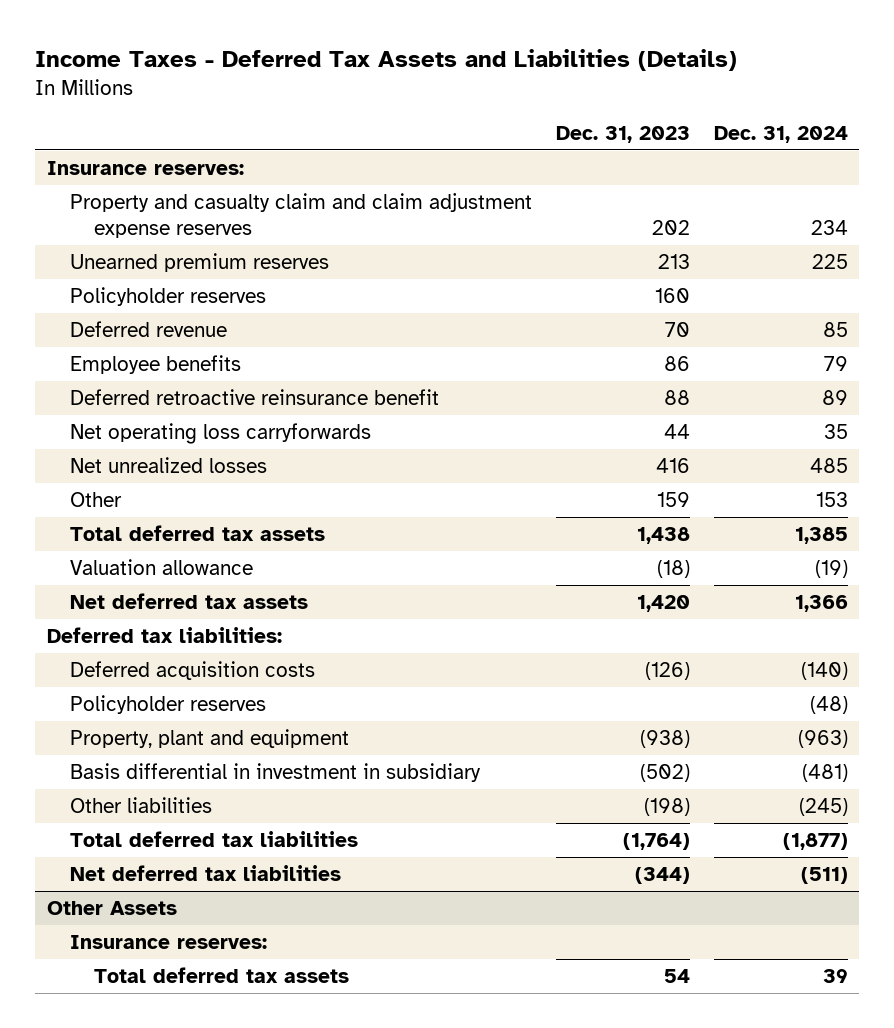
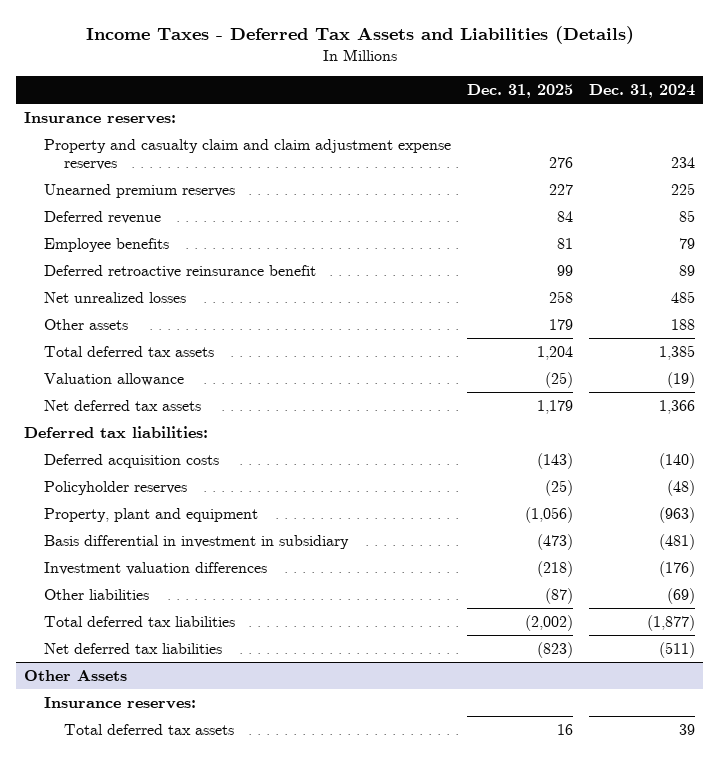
- | Dec. 31, 2023 | Dec. 31, 2024
+ | Dec. 31, 2025 | Dec. 31, 2024
- Policyholder reserves | 160 |
- Net operating loss carryforwards | 44 | 35
- Other | 159 | 153
+ Other assets | 179 | 188
- Other liabilities | (198) | (245)
+ Investment valuation differences | (218) | (176)
+ Other liabilities | (87) | (69)

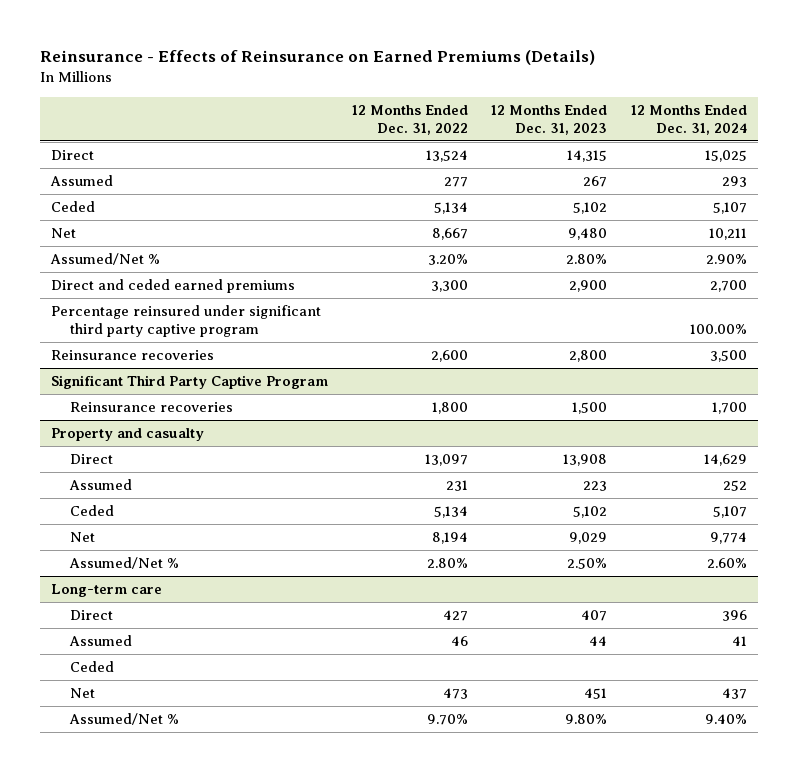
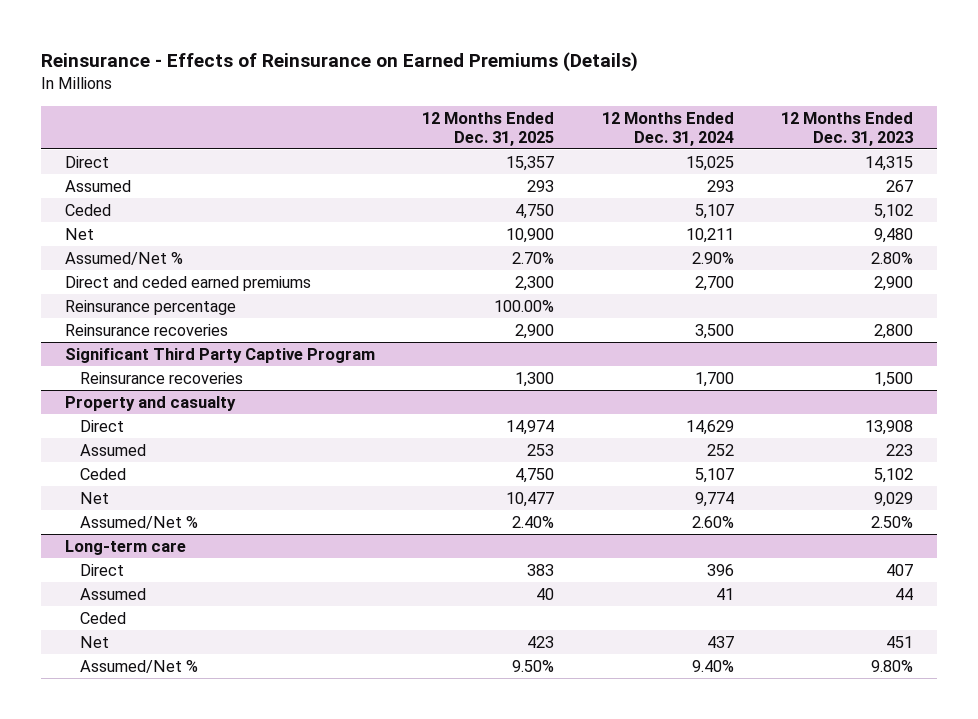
- | 12 Months Ended Dec. 31, 2022 | 12 Months Ended Dec. 31, 2023 | 12 Months Ended Dec. 31, 2024
+ | 12 Months Ended Dec. 31, 2025 | 12 Months Ended Dec. 31, 2024 | 12 Months Ended Dec. 31, 2023
- Percentage reinsured under significant third party captive program | | | 100.00%
+ Reinsurance percentage | 100.00% | |

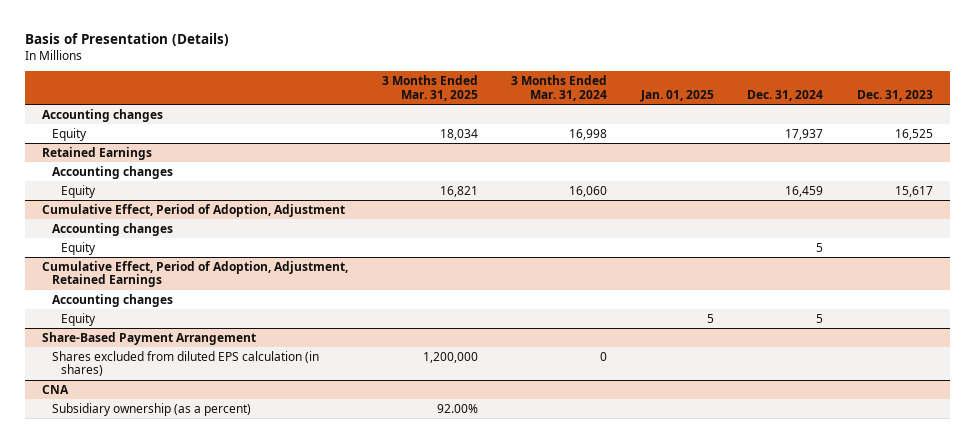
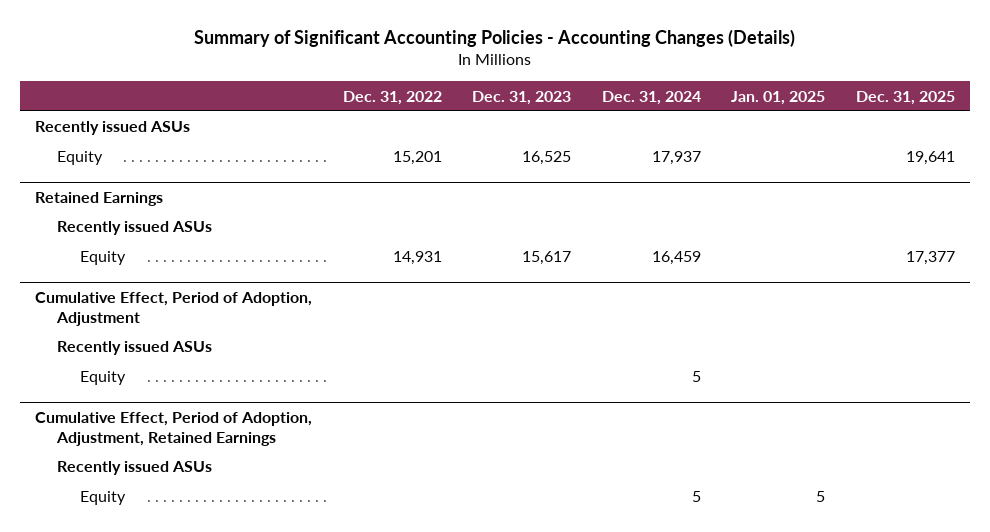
- Basis of Presentation (Details)
+ Summary of Significant Accounting Policies - Accounting Changes (Details)
- | 3 Months Ended Mar. 31, 2025 | 3 Months Ended Mar. 31, 2024 | Jan. 01, 2025 | Dec. 31, 2024 | Dec. 31, 2023
+ | Dec. 31, 2022 | Dec. 31, 2023 | Dec. 31, 2024 | Jan. 01, 2025 | Dec. 31, 2025
- Accounting changes
+ Recently issued ASUs
@ Retained Earnings
- Accounting changes
+ Recently issued ASUs
@ Cumulative Effect, Period of Adoption, Adjustment
- Accounting changes
+ Recently issued ASUs
@ Cumulative Effect, Period of Adoption, Adjustment, Retained Earnings
- Accounting changes
+ Recently issued ASUs
- Share-Based Payment Arrangement
- Shares excluded from diluted EPS calculation (in shares) | 1,200,000 | 0 | | |
- CNA
- Subsidiary ownership (as a percent) | 92.00% | | | |

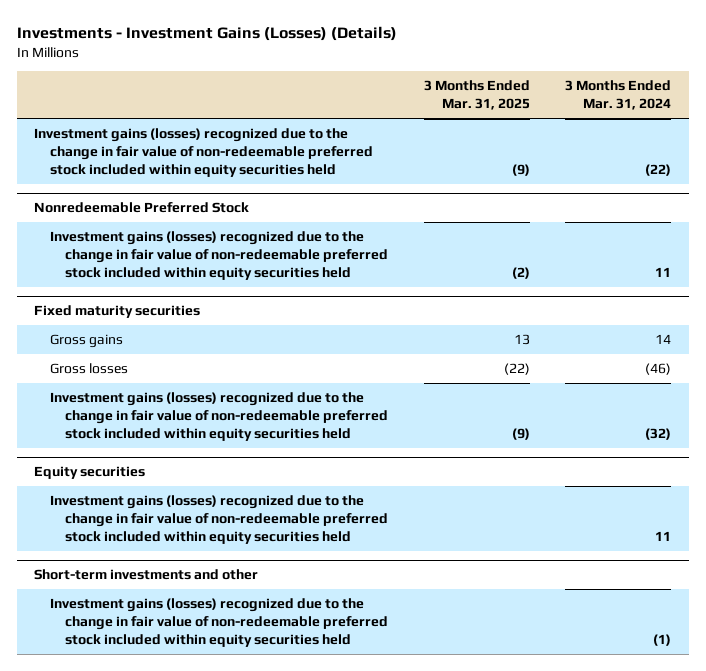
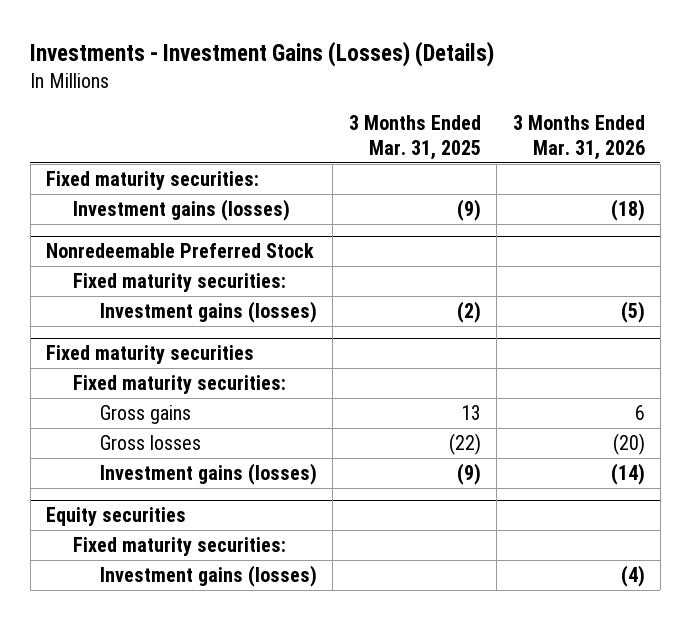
- | 3 Months Ended Mar. 31, 2025 | 3 Months Ended Mar. 31, 2024
+ | 3 Months Ended Mar. 31, 2025 | 3 Months Ended Mar. 31, 2026
- Investment gains (losses) recognized due to the change in fair value of non-redeemable preferred stock included within equity securities held | (9) | (22)
+ Fixed maturity securities:
+ Investment gains (losses) | (9) | (18)
@ Nonredeemable Preferred Stock
- Investment gains (losses) recognized due to the change in fair value of non-redeemable preferred stock included within equity securities held | (2) | 11
+ Fixed maturity securities:
+ Investment gains (losses) | (2) | (5)
@ Fixed maturity securities
+ Fixed maturity securities:
- Investment gains (losses) recognized due to the change in fair value of non-redeemable preferred stock included within equity securities held | (9) | (32)
+ Investment gains (losses) | (9) | (14)
@ Equity securities
- Investment gains (losses) recognized due to the change in fair value of non-redeemable preferred stock included within equity securities held | | 11
- Short-term investments and other
- Investment gains (losses) recognized due to the change in fair value of non-redeemable preferred stock included within equity securities held | | (1)
@ Equity securities
+ Fixed maturity securities:
+ Investment gains (losses) | | (4)

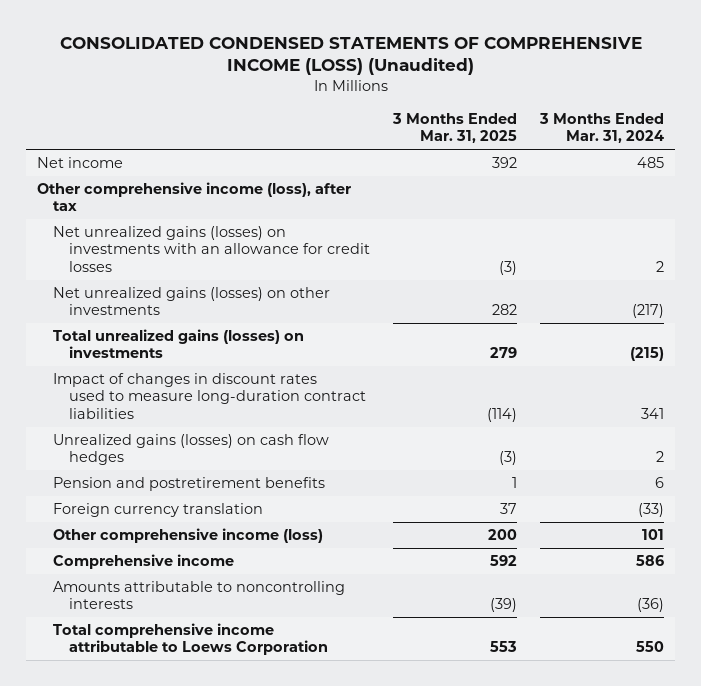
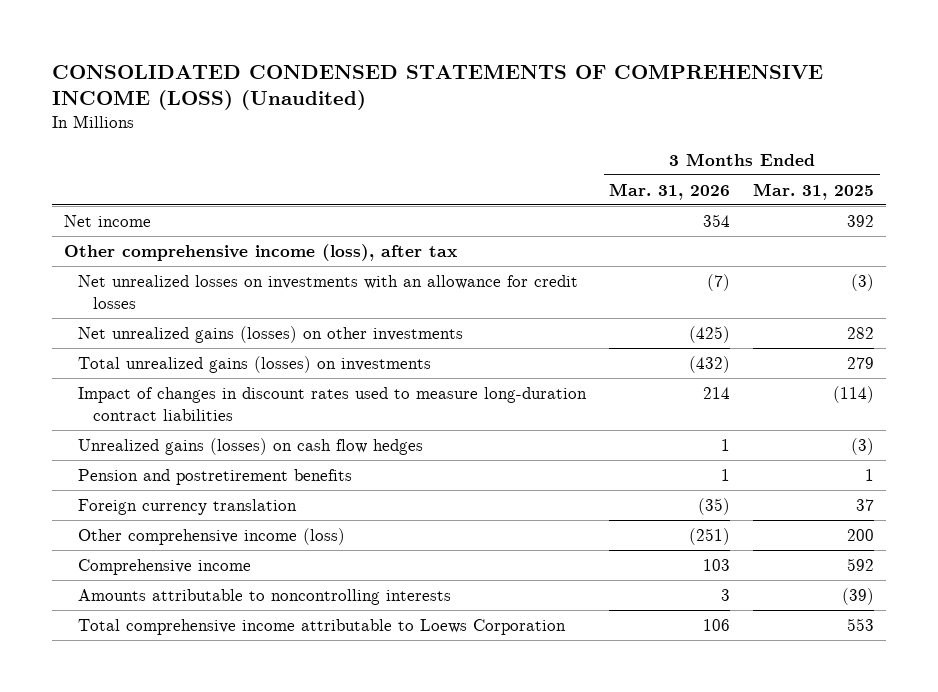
- | 3 Months Ended Mar. 31, 2025 | 3 Months Ended Mar. 31, 2024
+ | 3 Months Ended Mar. 31, 2026 | 3 Months Ended Mar. 31, 2025
- Net unrealized gains (losses) on investments with an allowance for credit losses | (3) | 2
+ Net unrealized losses on investments with an allowance for credit losses | (7) | (3)

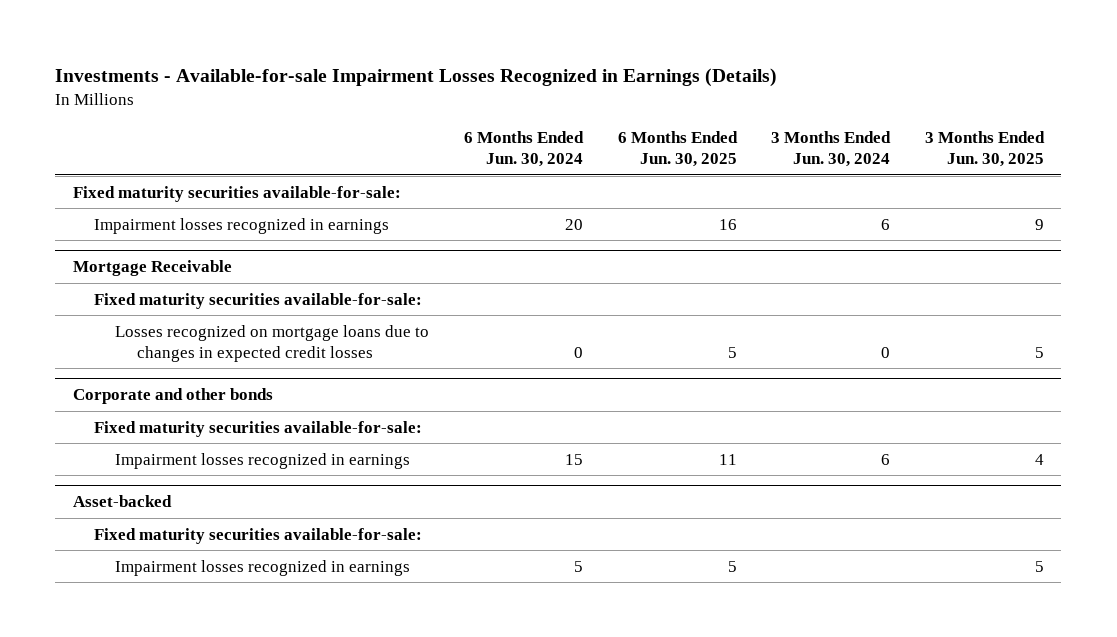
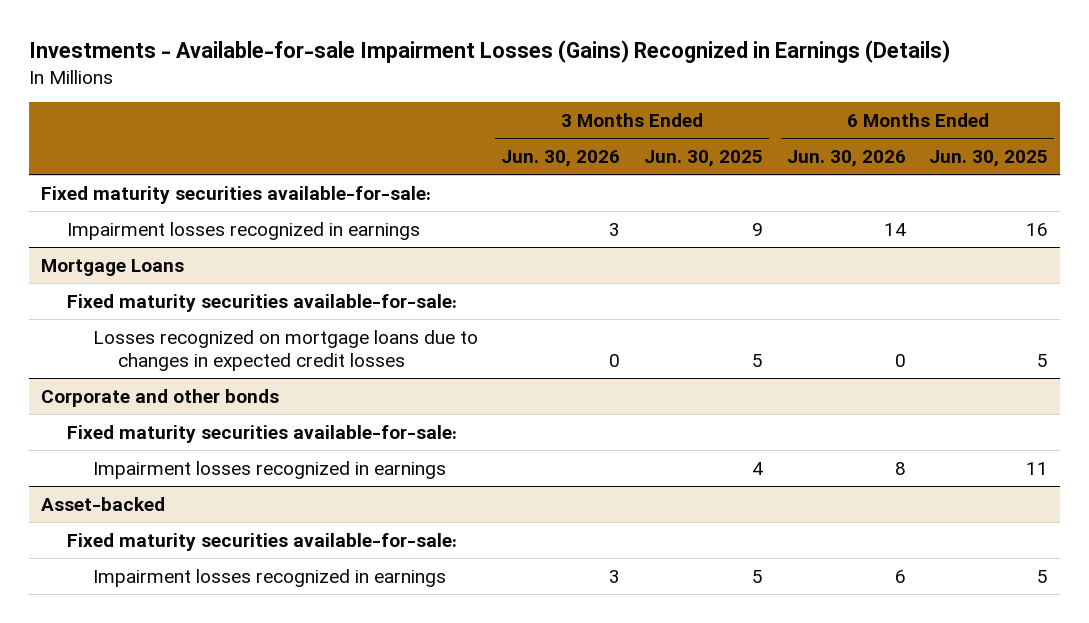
- Investments - Available-for-sale Impairment Losses Recognized in Earnings (Details)
+ Investments - Available-for-sale Impairment Losses (Gains) Recognized in Earnings (Details)
- | 6 Months Ended Jun. 30, 2024 | 6 Months Ended Jun. 30, 2025 | 3 Months Ended Jun. 30, 2024 | 3 Months Ended Jun. 30, 2025
+ | 3 Months Ended Jun. 30, 2026 | 3 Months Ended Jun. 30, 2025 | 6 Months Ended Jun. 30, 2026 | 6 Months Ended Jun. 30, 2025
- Mortgage Receivable
+ Mortgage Loans

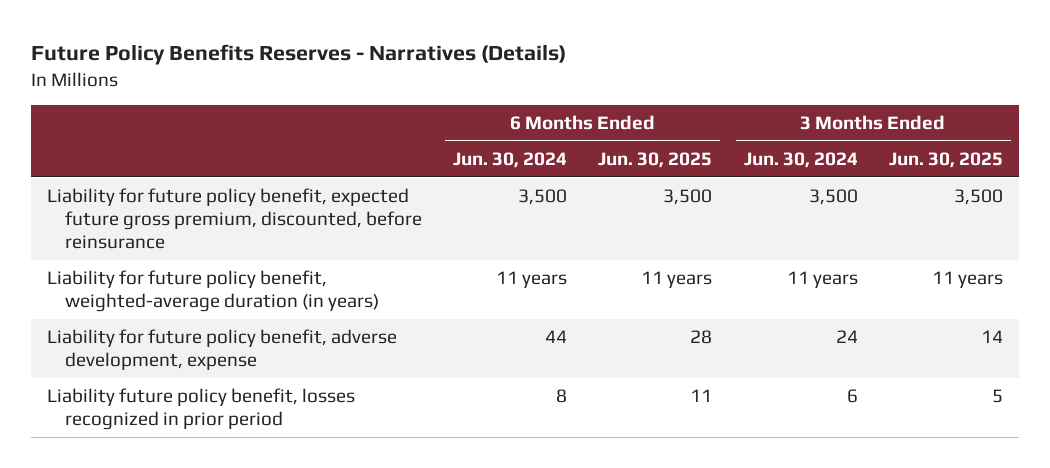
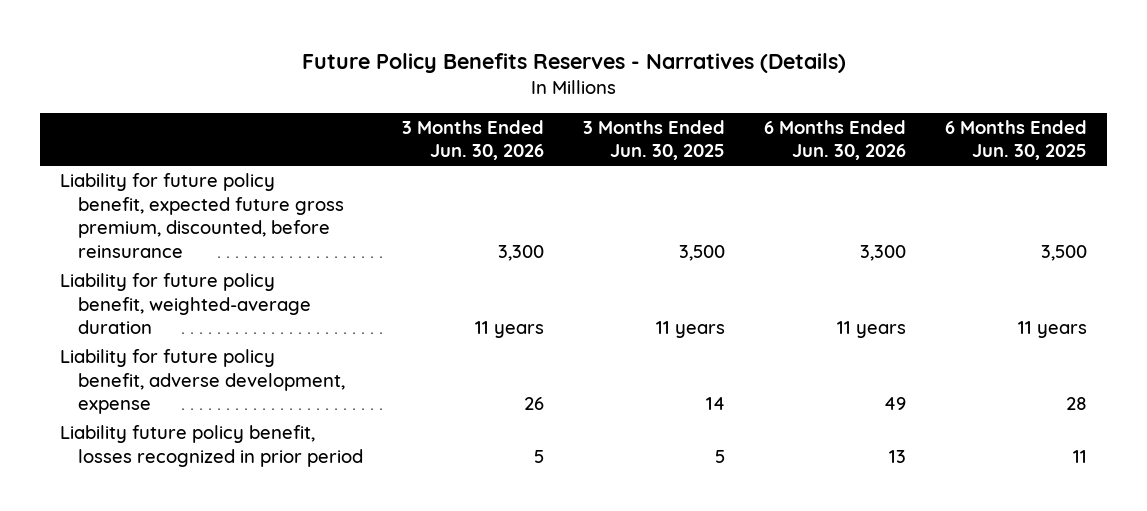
- | 6 Months Ended Jun. 30, 2024 | 6 Months Ended Jun. 30, 2025 | 3 Months Ended Jun. 30, 2024 | 3 Months Ended Jun. 30, 2025
+ | 3 Months Ended Jun. 30, 2026 | 3 Months Ended Jun. 30, 2025 | 6 Months Ended Jun. 30, 2026 | 6 Months Ended Jun. 30, 2025
- Liability for future policy benefit, weighted-average duration (in years) | 11 years | 11 years | 11 years | 11 years
+ Liability for future policy benefit, weighted-average duration | 11 years | 11 years | 11 years | 11 years

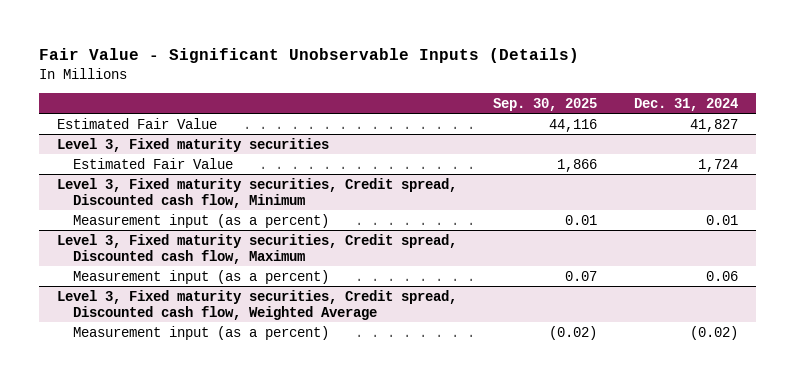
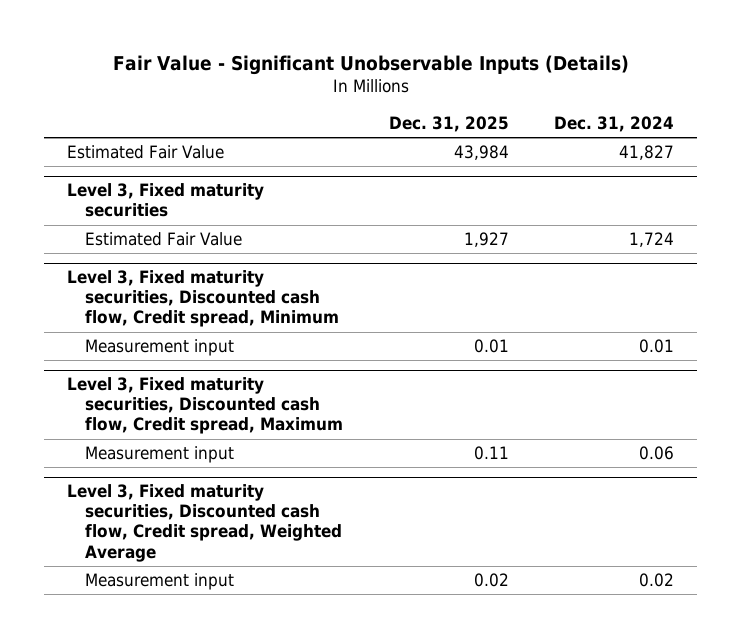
- | Sep. 30, 2025 | Dec. 31, 2024
+ | Dec. 31, 2025 | Dec. 31, 2024
- Level 3, Fixed maturity securities, Credit spread, Discounted cash flow, Minimum
- Measurement input (as a percent) | 0.01 | 0.01
- Level 3, Fixed maturity securities, Credit spread, Discounted cash flow, Maximum
- Measurement input (as a percent) | 0.07 | 0.06
- Level 3, Fixed maturity securities, Credit spread, Discounted cash flow, Weighted Average
- Measurement input (as a percent) | (0.02) | (0.02)
+ Level 3, Fixed maturity securities, Discounted cash flow, Credit spread, Minimum
+ Measurement input | 0.01 | 0.01
+ Level 3, Fixed maturity securities, Discounted cash flow, Credit spread, Maximum
+ Measurement input | 0.11 | 0.06
+ Level 3, Fixed maturity securities, Discounted cash flow, Credit spread, Weighted Average
+ Measurement input | 0.02 | 0.02

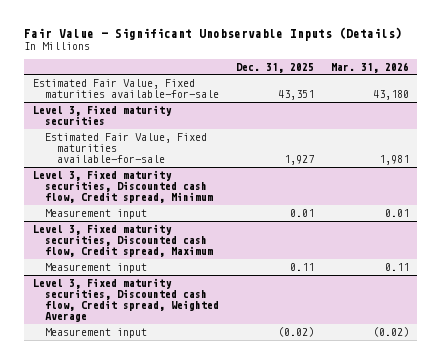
- | Dec. 31, 2025 | Dec. 31, 2024
+ | Dec. 31, 2025 | Mar. 31, 2026
- Estimated Fair Value | 43,984 | 41,827
+ Estimated Fair Value, Fixed maturities available-for-sale | 43,351 | 43,180
@ Level 3, Fixed maturity securities
- Estimated Fair Value | 1,927 | 1,724
+ Estimated Fair Value, Fixed maturities available-for-sale | 1,927 | 1,981
@ Level 3, Fixed maturity securities, Discounted cash flow, Credit spread, Weighted Average
- Measurement input | 0.02 | 0.02
+ Measurement input | (0.02) | (0.02)

